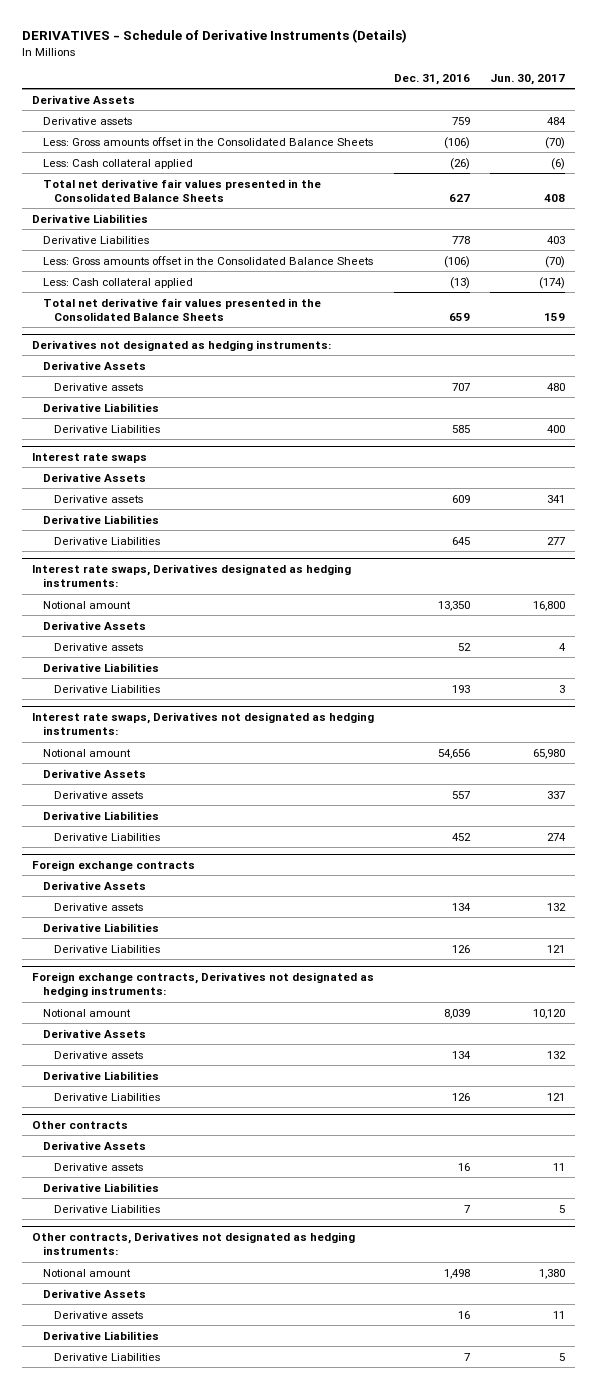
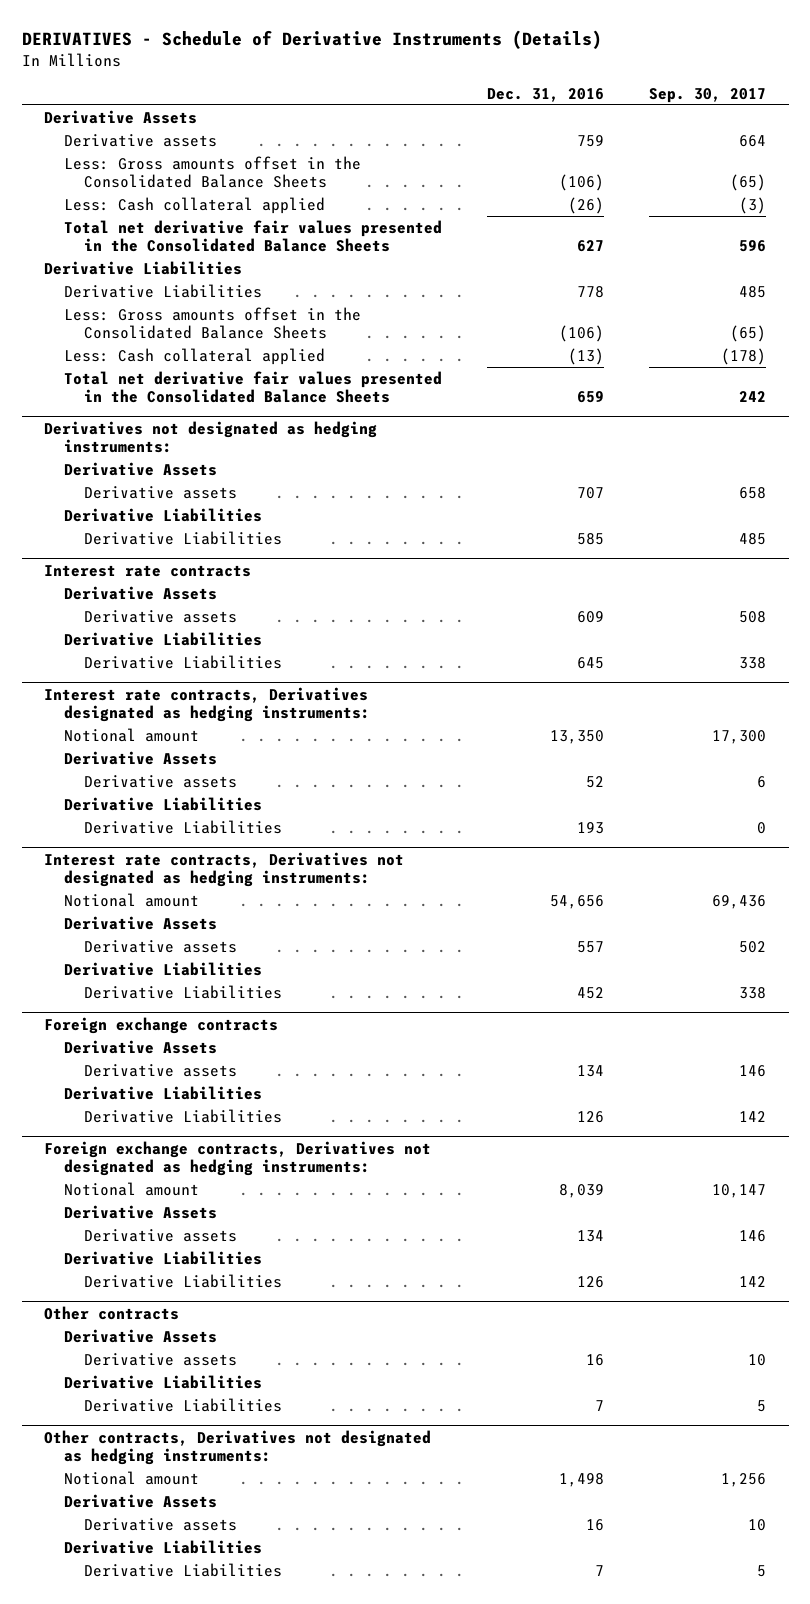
- | Dec. 31, 2016 | Jun. 30, 2017
+ | Dec. 31, 2016 | Sep. 30, 2017
- Interest rate swaps
+ Interest rate contracts
- Interest rate swaps, Derivatives designated as hedging instruments:
+ Interest rate contracts, Derivatives designated as hedging instruments:
- Interest rate swaps, Derivatives not designated as hedging instruments:
+ Interest rate contracts, Derivatives not designated as hedging instruments:

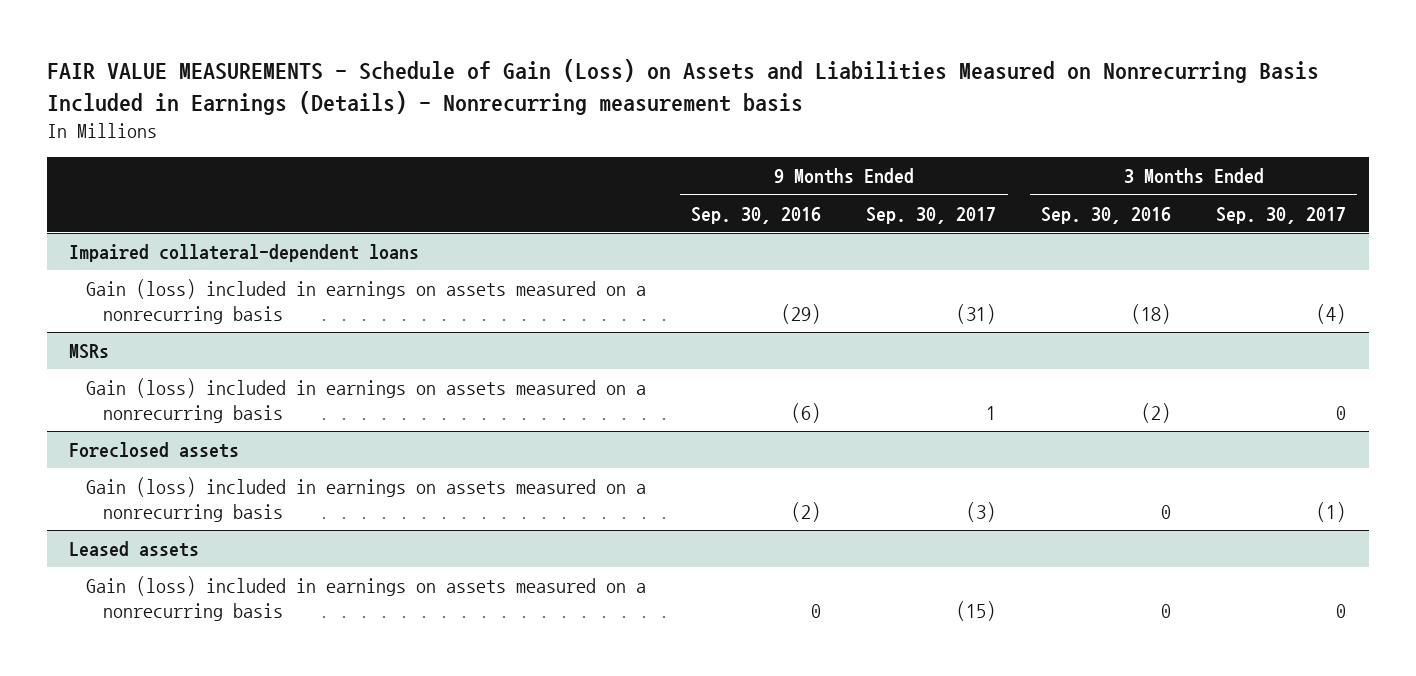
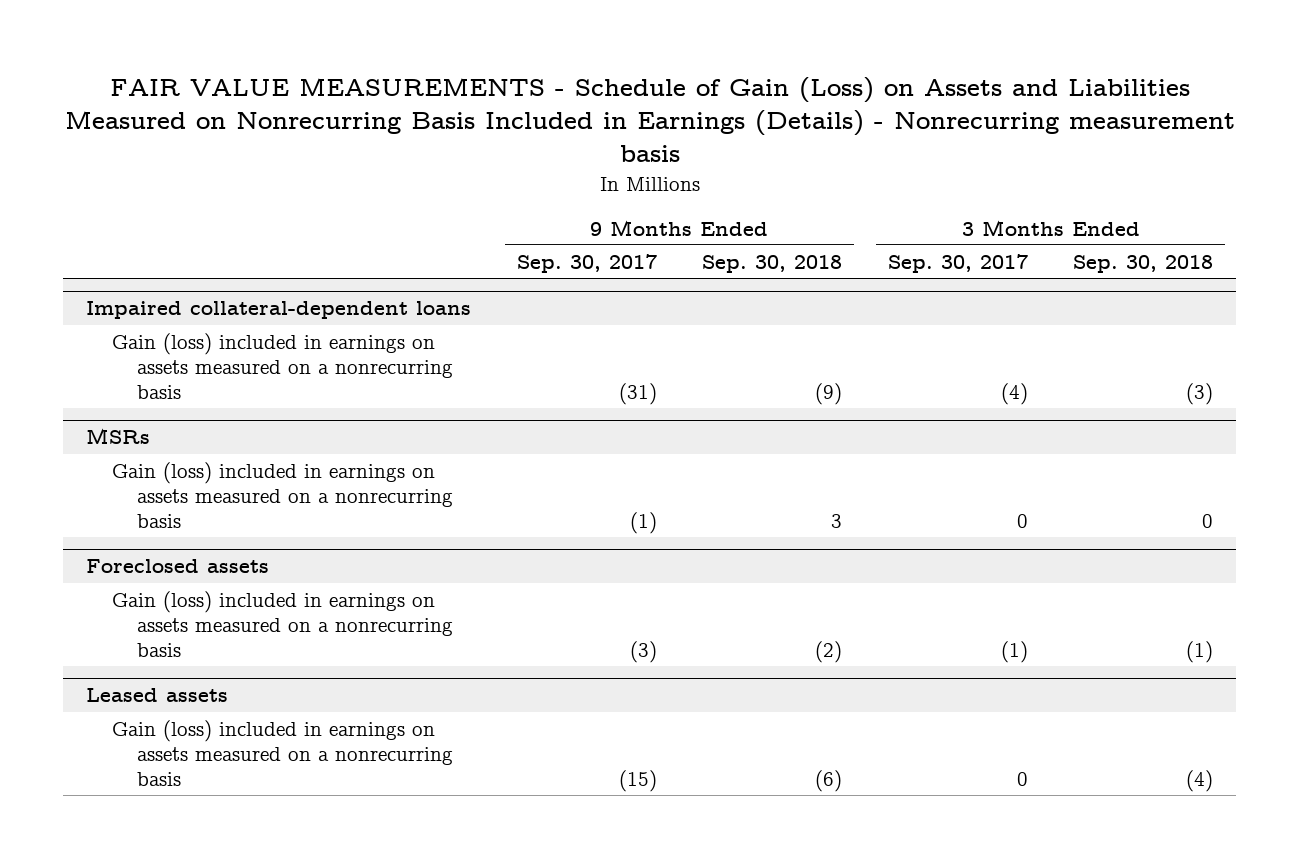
- | 9 Months Ended Sep. 30, 2016 | 9 Months Ended Sep. 30, 2017 | 3 Months Ended Sep. 30, 2016 | 3 Months Ended Sep. 30, 2017
+ | 9 Months Ended Sep. 30, 2017 | 9 Months Ended Sep. 30, 2018 | 3 Months Ended Sep. 30, 2017 | 3 Months Ended Sep. 30, 2018
@ MSRs
- Gain (loss) included in earnings on assets measured on a nonrecurring basis | (6) | 1 | (2) | 0
+ Gain (loss) included in earnings on assets measured on a nonrecurring basis | (1) | 3 | 0 | 0

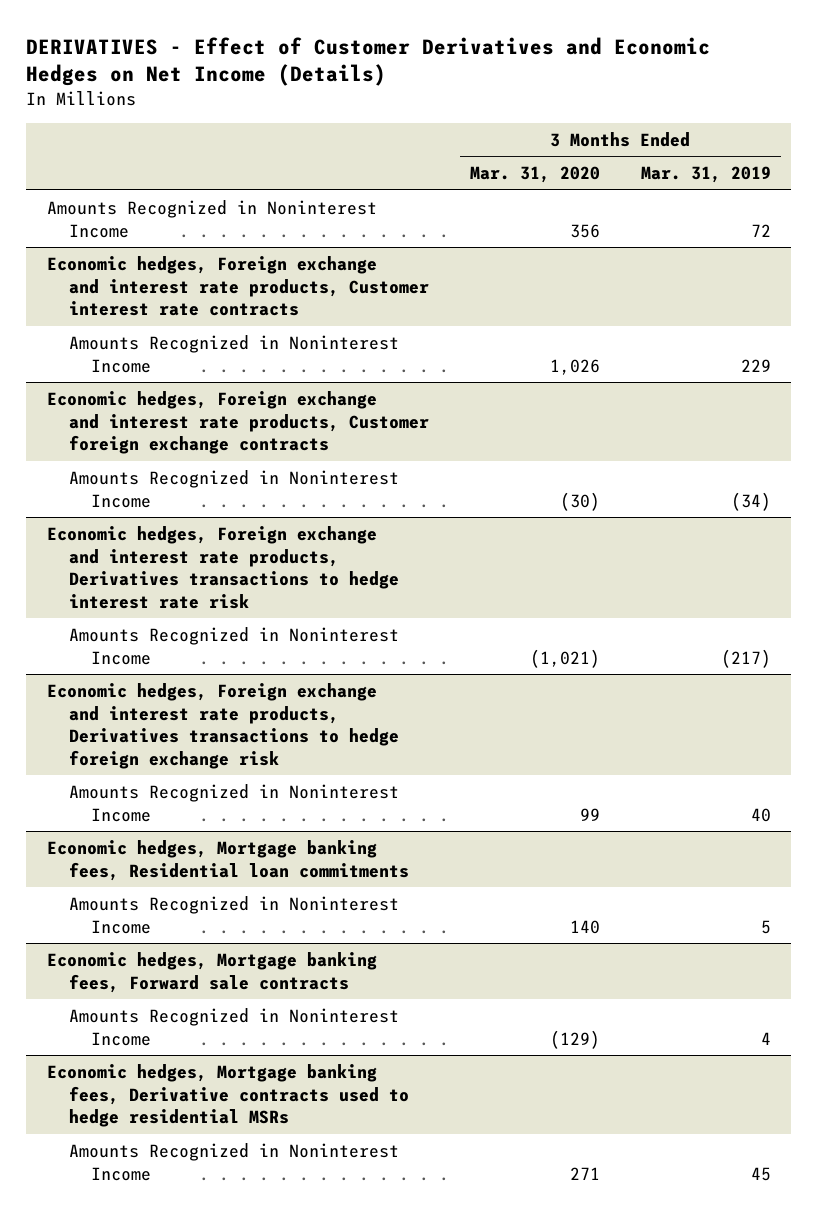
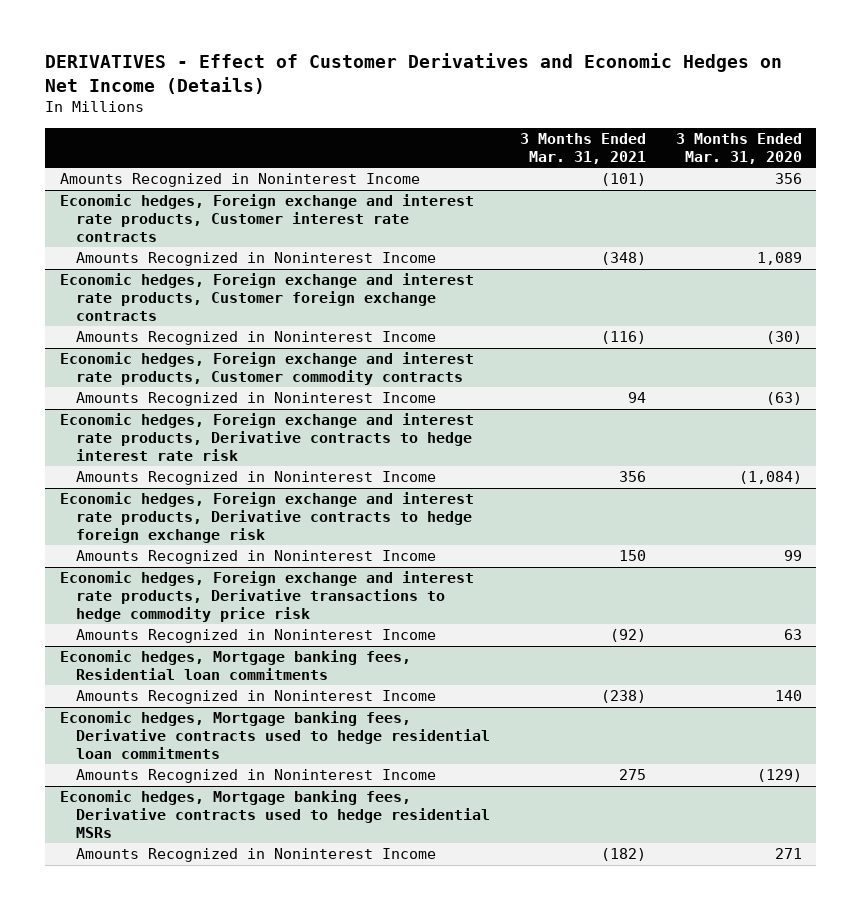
- | 3 Months Ended Mar. 31, 2020 | 3 Months Ended Mar. 31, 2019
+ | 3 Months Ended Mar. 31, 2021 | 3 Months Ended Mar. 31, 2020
@ Economic hedges, Foreign exchange and interest rate products, Customer interest rate contracts
- Amounts Recognized in Noninterest Income | 1,026 | 229
+ Amounts Recognized in Noninterest Income | (348) | 1,089
- Economic hedges, Foreign exchange and interest rate products, Derivatives transactions to hedge interest rate risk
- Amounts Recognized in Noninterest Income | (1,021) | (217)
- Economic hedges, Foreign exchange and interest rate products, Derivatives transactions to hedge foreign exchange risk
+ Economic hedges, Foreign exchange and interest rate products, Customer commodity contracts
+ Amounts Recognized in Noninterest Income | 94 | (63)
+ Economic hedges, Foreign exchange and interest rate products, Derivative contracts to hedge interest rate risk
+ Amounts Recognized in Noninterest Income | 356 | (1,084)
+ Economic hedges, Foreign exchange and interest rate products, Derivative contracts to hedge foreign exchange risk
+ Economic hedges, Foreign exchange and interest rate products, Derivative transactions to hedge commodity price risk
+ Amounts Recognized in Noninterest Income | (92) | 63
- Economic hedges, Mortgage banking fees, Forward sale contracts
+ Economic hedges, Mortgage banking fees, Derivative contracts used to hedge residential loan commitments

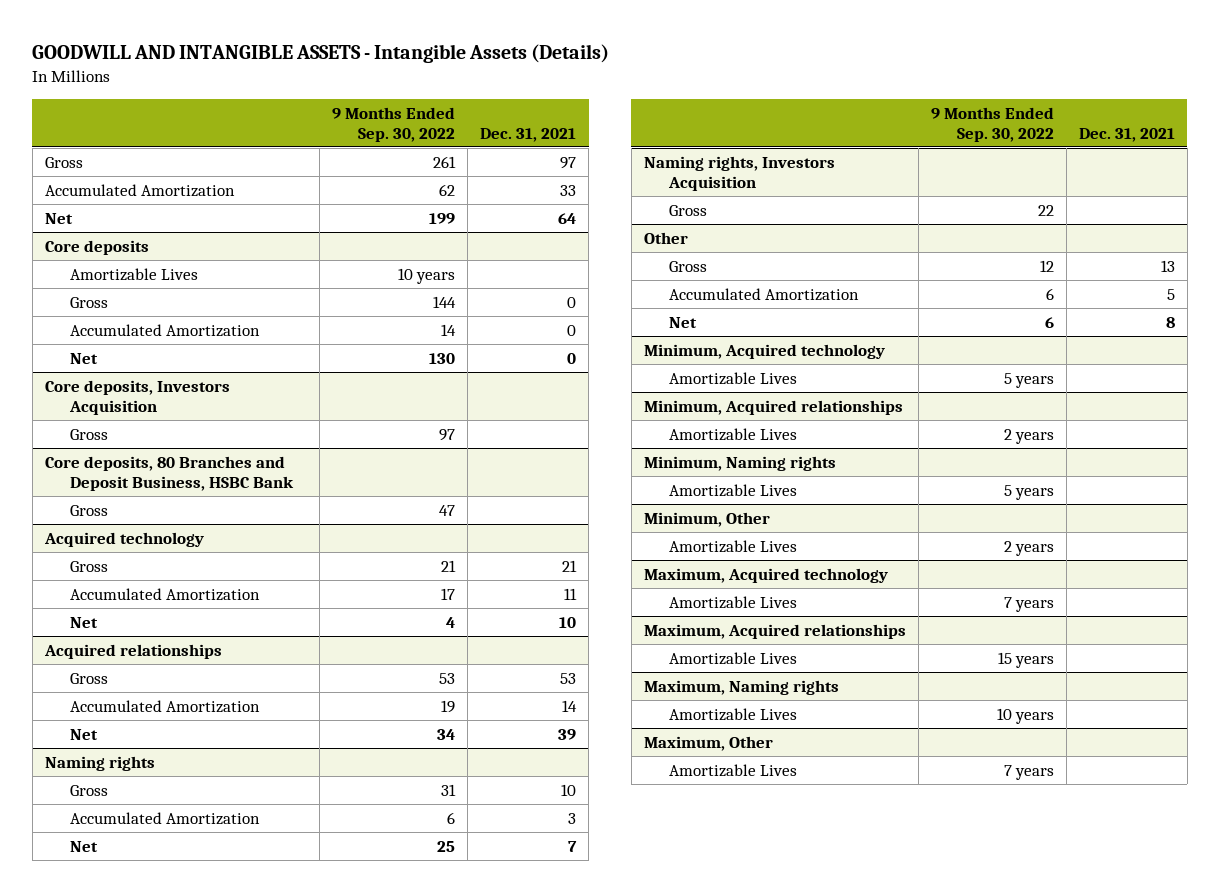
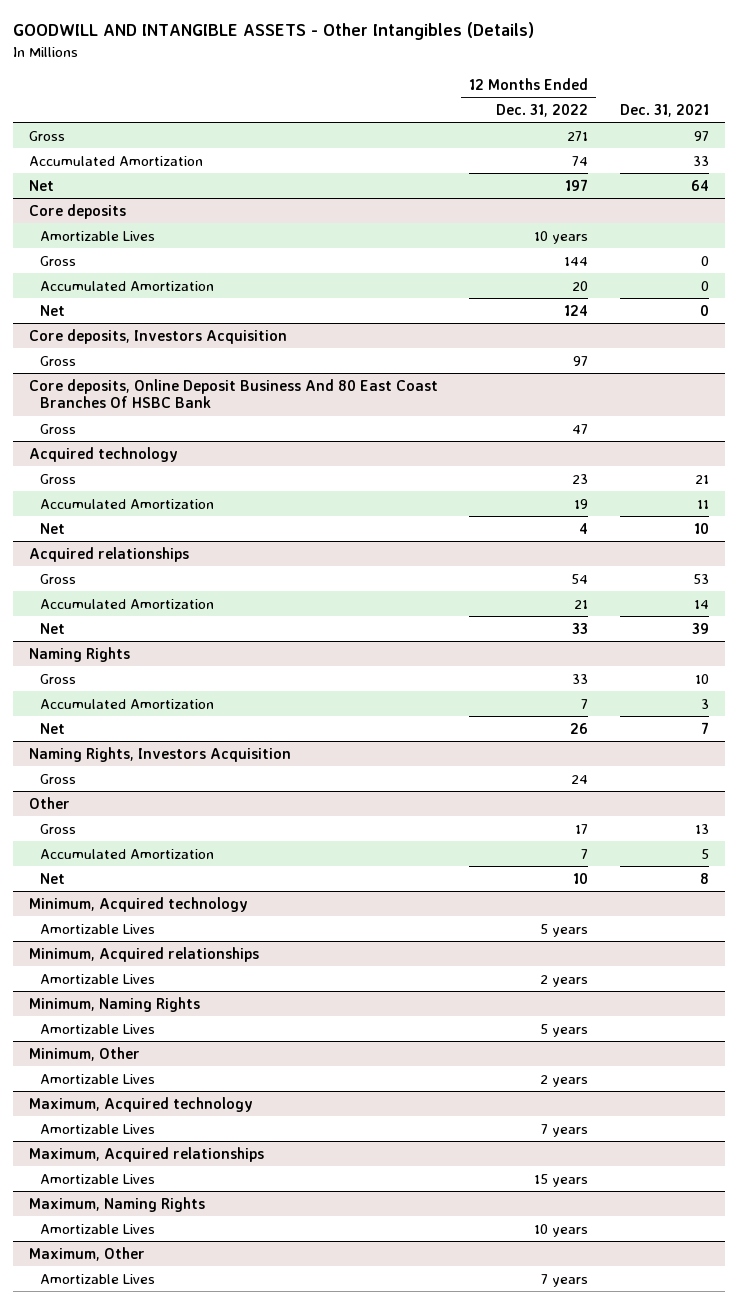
- GOODWILL AND INTANGIBLE ASSETS - Intangible Assets (Details)
+ GOODWILL AND INTANGIBLE ASSETS - Other Intangibles (Details)
- | 9 Months Ended Sep. 30, 2022 | Dec. 31, 2021
+ | 12 Months Ended Dec. 31, 2022 | Dec. 31, 2021
- Core deposits, 80 Branches and Deposit Business, HSBC Bank
+ Core deposits, Online Deposit Business And 80 East Coast Branches Of HSBC Bank
- Naming rights
+ Naming Rights
- Naming rights, Investors Acquisition
+ Naming Rights, Investors Acquisition
- Minimum, Naming rights
+ Minimum, Naming Rights
- Maximum, Naming rights
+ Maximum, Naming Rights

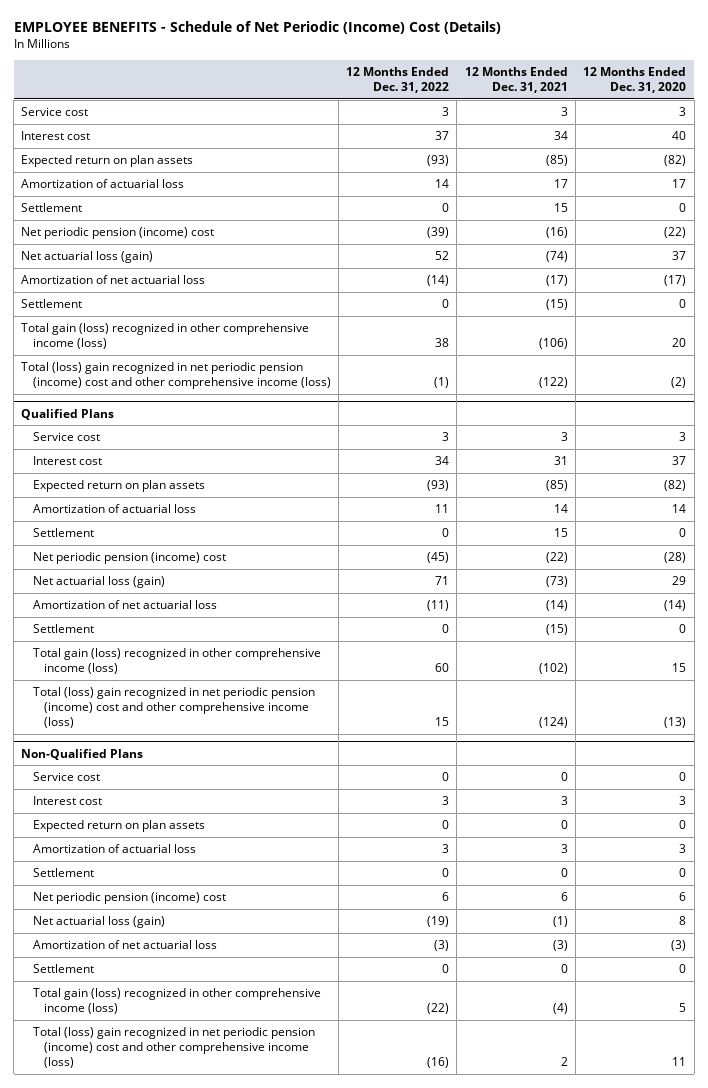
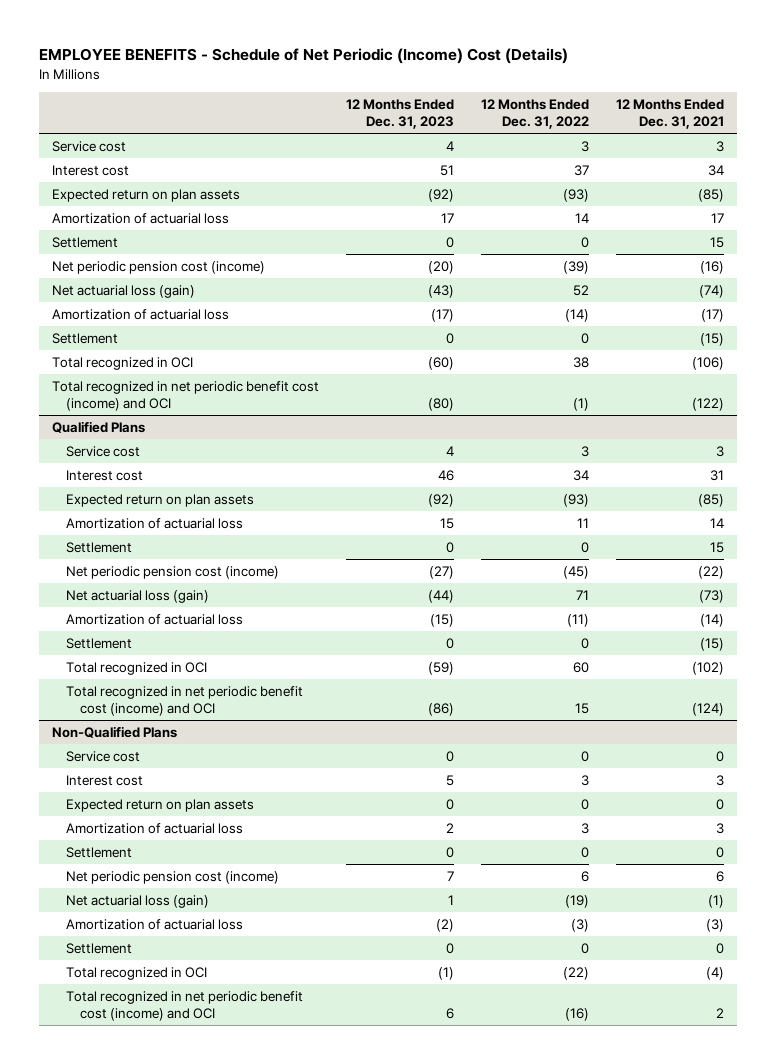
- | 12 Months Ended Dec. 31, 2022 | 12 Months Ended Dec. 31, 2021 | 12 Months Ended Dec. 31, 2020
+ | 12 Months Ended Dec. 31, 2023 | 12 Months Ended Dec. 31, 2022 | 12 Months Ended Dec. 31, 2021
- Net periodic pension (income) cost | (39) | (16) | (22)
+ Net periodic pension cost (income) | (20) | (39) | (16)
- Amortization of net actuarial loss | (14) | (17) | (17)
+ Amortization of actuarial loss | (17) | (14) | (17)
- Total gain (loss) recognized in other comprehensive income (loss) | 38 | (106) | 20
- Total (loss) gain recognized in net periodic pension (income) cost and other comprehensive income (loss) | (1) | (122) | (2)
+ Total recognized in OCI | (60) | 38 | (106)
+ Total recognized in net periodic benefit cost (income) and OCI | (80) | (1) | (122)
@ Qualified Plans
- Net periodic pension (income) cost | (45) | (22) | (28)
+ Net periodic pension cost (income) | (27) | (45) | (22)
- Amortization of net actuarial loss | (11) | (14) | (14)
+ Amortization of actuarial loss | (15) | (11) | (14)
- Total gain (loss) recognized in other comprehensive income (loss) | 60 | (102) | 15
- Total (loss) gain recognized in net periodic pension (income) cost and other comprehensive income (loss) | 15 | (124) | (13)
+ Total recognized in OCI | (59) | 60 | (102)
+ Total recognized in net periodic benefit cost (income) and OCI | (86) | 15 | (124)
@ Non-Qualified Plans
- Net periodic pension (income) cost | 6 | 6 | 6
+ Net periodic pension cost (income) | 7 | 6 | 6
- Amortization of net actuarial loss | (3) | (3) | (3)
+ Amortization of actuarial loss | (2) | (3) | (3)
- Total gain (loss) recognized in other comprehensive income (loss) | (22) | (4) | 5
- Total (loss) gain recognized in net periodic pension (income) cost and other comprehensive income (loss) | (16) | 2 | 11
+ Total recognized in OCI | (1) | (22) | (4)
+ Total recognized in net periodic benefit cost (income) and OCI | 6 | (16) | 2

